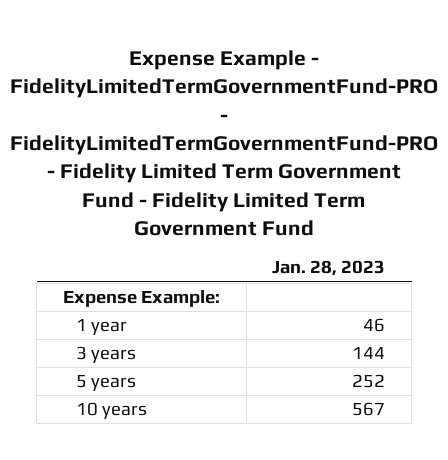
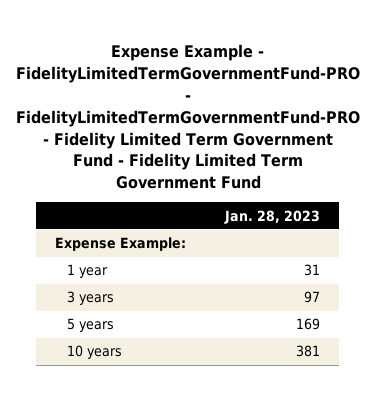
- 1 year | 46
- 3 years | 144
- 5 years | 252
- 10 years | 567
+ 1 year | 31
+ 3 years | 97
+ 5 years | 169
+ 10 years | 381

